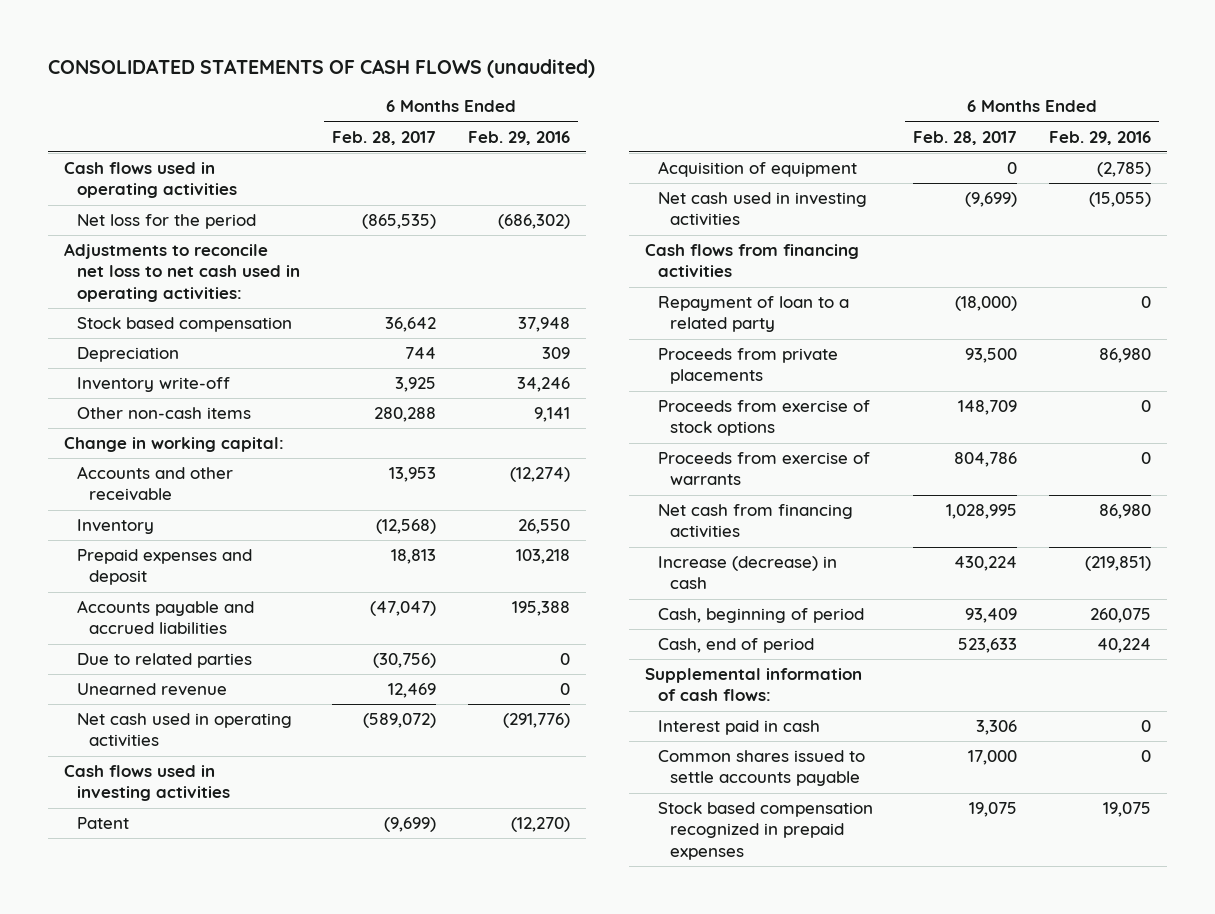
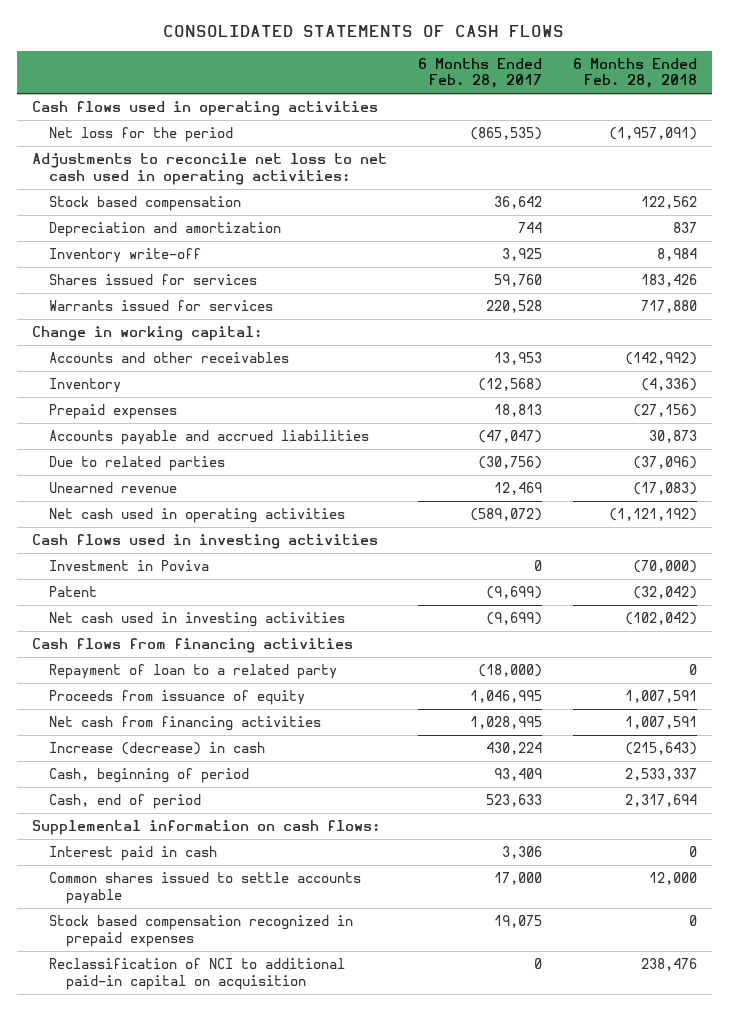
- CONSOLIDATED STATEMENTS OF CASH FLOWS (unaudited)
+ CONSOLIDATED STATEMENTS OF CASH FLOWS
- | 6 Months Ended Feb. 28, 2017 | 6 Months Ended Feb. 29, 2016
+ | 6 Months Ended Feb. 28, 2017 | 6 Months Ended Feb. 28, 2018
- Depreciation | 744 | 309
+ Depreciation and amortization | 744 | 837
- Other non-cash items | 280,288 | 9,141
+ Shares issued for services | 59,760 | 183,426
+ Warrants issued for services | 220,528 | 717,880
- Accounts and other receivable | 13,953 | (12,274)
+ Accounts and other receivables | 13,953 | (142,992)
- Prepaid expenses and deposit | 18,813 | 103,218
+ Prepaid expenses | 18,813 | (27,156)
+ Investment in Poviva | 0 | (70,000)
- Acquisition of equipment | 0 | (2,785)
- Proceeds from private placements | 93,500 | 86,980
- Proceeds from exercise of stock options | 148,709 | 0
- Proceeds from exercise of warrants | 804,786 | 0
+ Proceeds from issuance of equity | 1,046,995 | 1,007,591
- Supplemental information of cash flows:
+ Supplemental information on cash flows:
+ Reclassification of NCI to additional paid-in capital on acquisition | 0 | 238,476

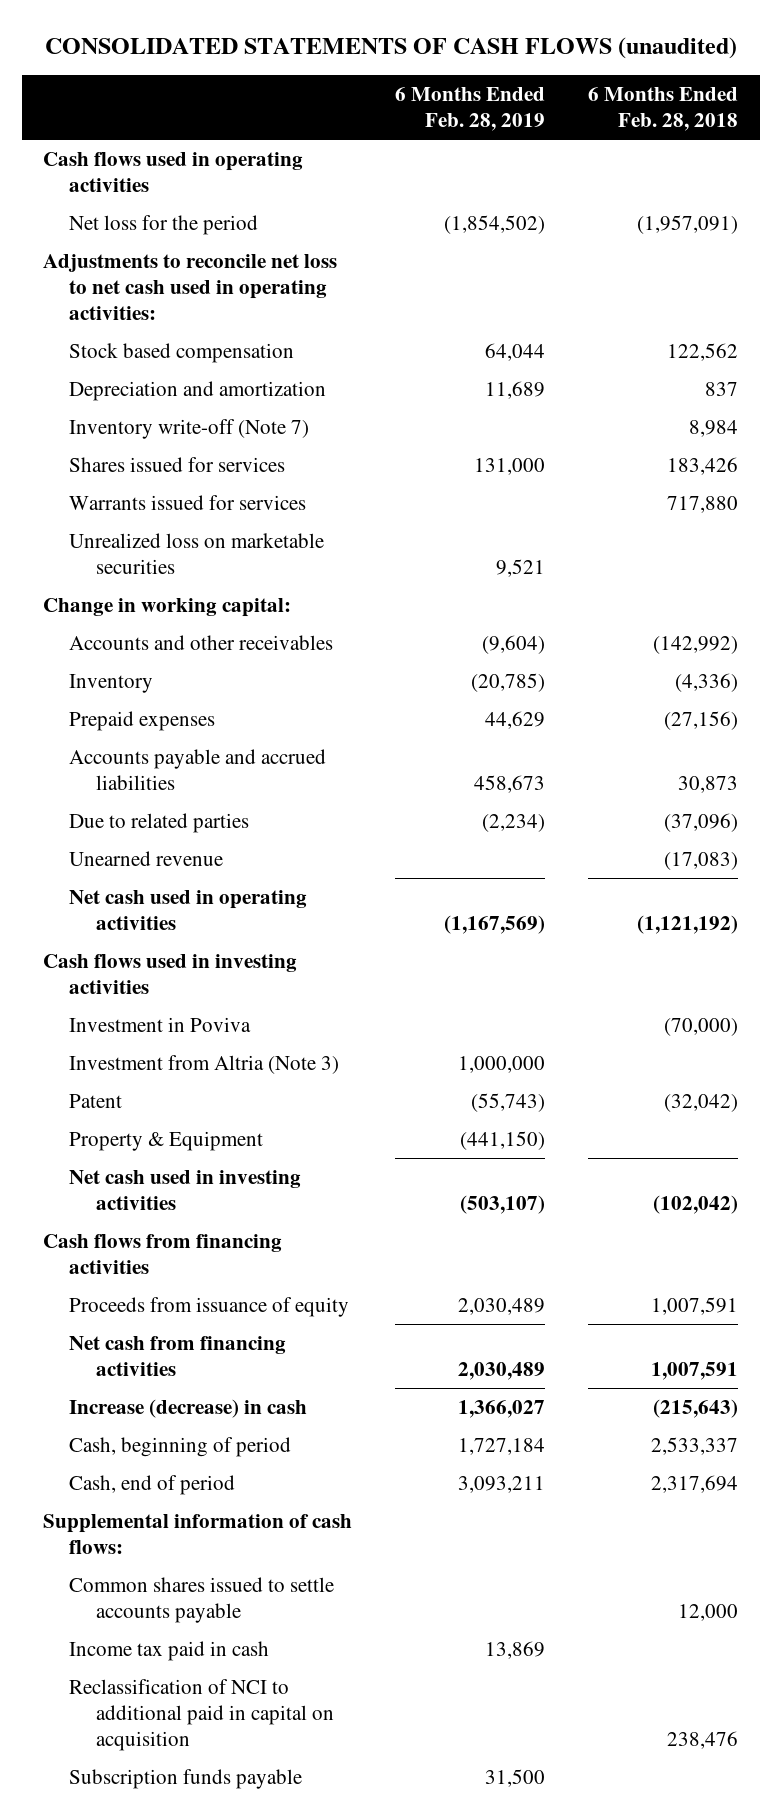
- CONSOLIDATED STATEMENTS OF CASH FLOWS
+ CONSOLIDATED STATEMENTS OF CASH FLOWS (unaudited)
- | 6 Months Ended Feb. 28, 2017 | 6 Months Ended Feb. 28, 2018
+ | 6 Months Ended Feb. 28, 2019 | 6 Months Ended Feb. 28, 2018
- Inventory write-off | 3,925 | 8,984
+ Inventory write-off (Note 7) | | 8,984
+ Unrealized loss on marketable securities | 9,521 |
+ Investment from Altria (Note 3) | 1,000,000 |
+ Property & Equipment | (441,150) |
- Repayment of loan to a related party | (18,000) | 0
- Supplemental information on cash flows:
- Interest paid in cash | 3,306 | 0
+ Supplemental information of cash flows:
- Stock based compensation recognized in prepaid expenses | 19,075 | 0
- Reclassification of NCI to additional paid-in capital on acquisition | 0 | 238,476
+ Income tax paid in cash | 13,869 |
+ Reclassification of NCI to additional paid in capital on acquisition | | 238,476
+ Subscription funds payable | 31,500 |

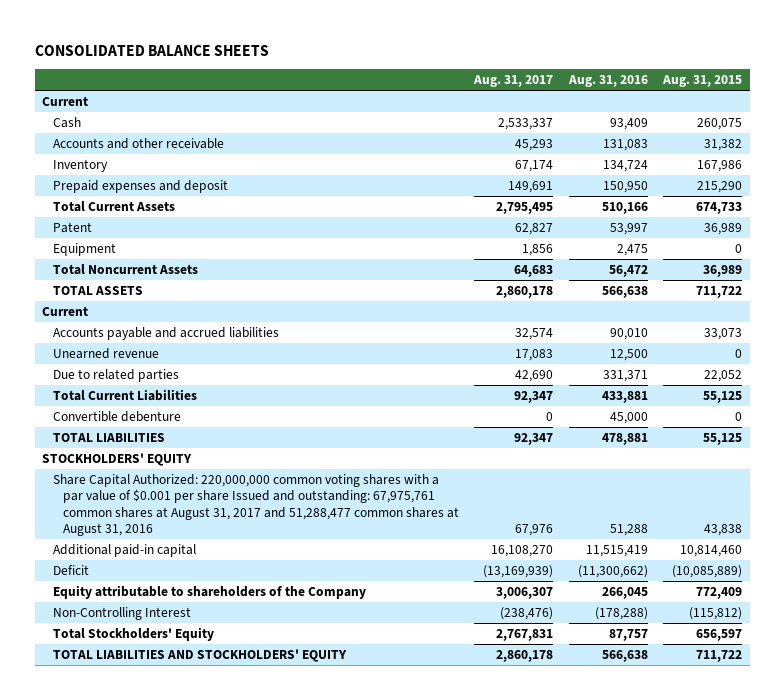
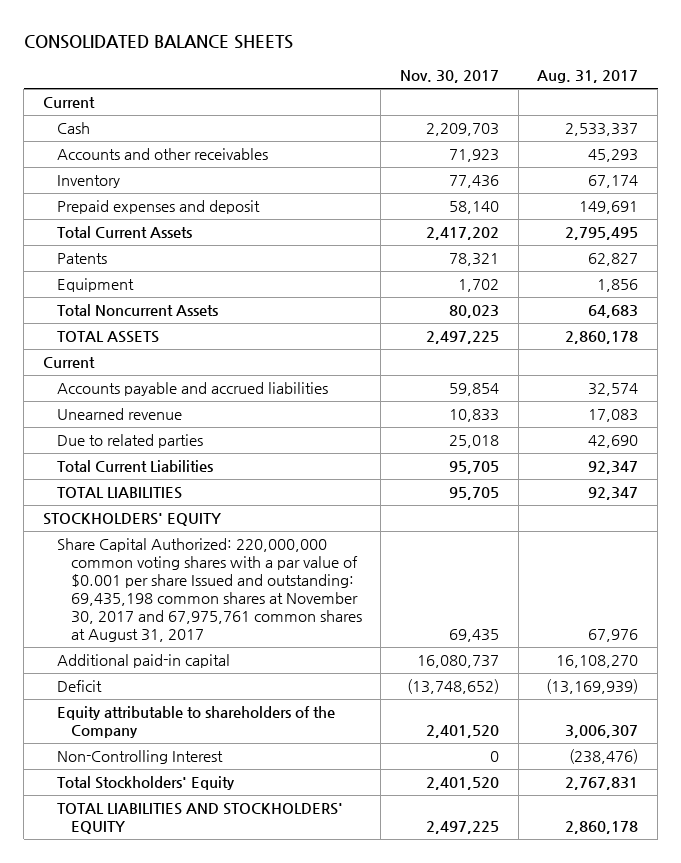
- | Aug. 31, 2017 | Aug. 31, 2016 | Aug. 31, 2015
+ | Nov. 30, 2017 | Aug. 31, 2017
- Accounts and other receivable | 45,293 | 131,083 | 31,382
+ Accounts and other receivables | 71,923 | 45,293
- Patent | 62,827 | 53,997 | 36,989
+ Patents | 78,321 | 62,827
- Convertible debenture | 0 | 45,000 | 0
- Share Capital Authorized: 220,000,000 common voting shares with a par value of $0.001 per share Issued and outstanding: 67,975,761 common shares at August 31, 2017 and 51,288,477 common shares at August 31, 2016 | 67,976 | 51,288 | 43,838
+ Share Capital Authorized: 220,000,000 common voting shares with a par value of $0.001 per share Issued and outstanding: 69,435,198 common shares at November 30, 2017 and 67,975,761 common shares at August 31, 2017 | 69,435 | 67,976

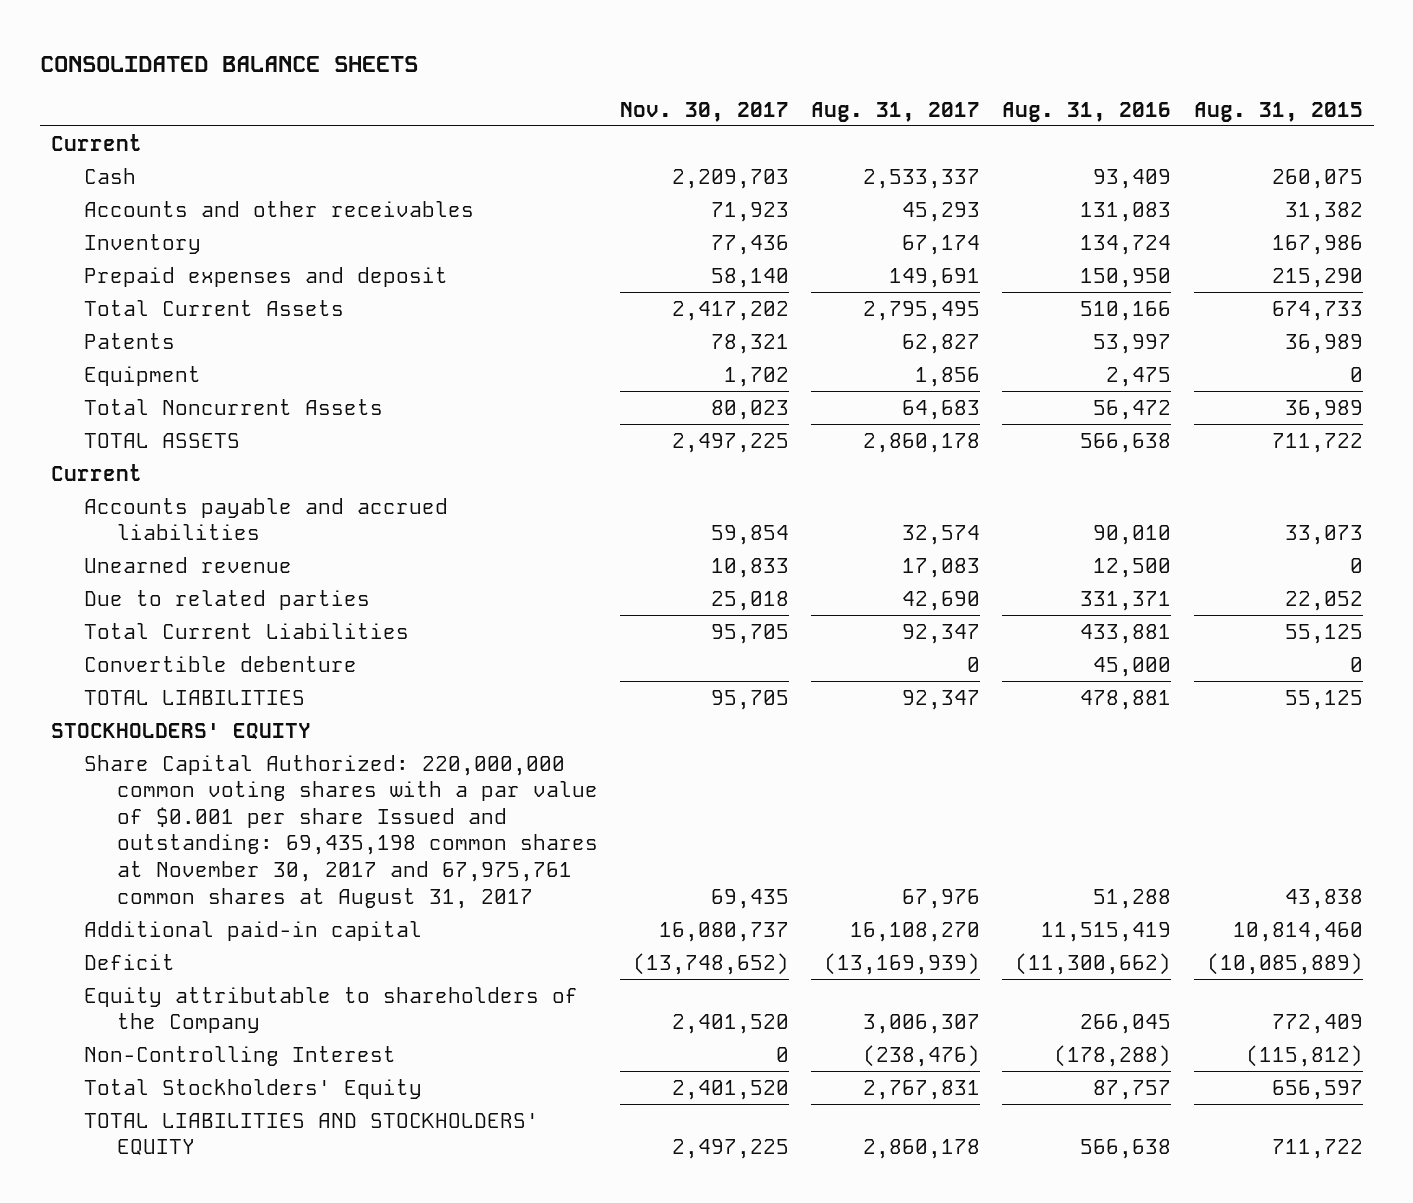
- | Nov. 30, 2017 | Aug. 31, 2017
+ | Nov. 30, 2017 | Aug. 31, 2017 | Aug. 31, 2016 | Aug. 31, 2015
+ Convertible debenture | | 0 | 45,000 | 0

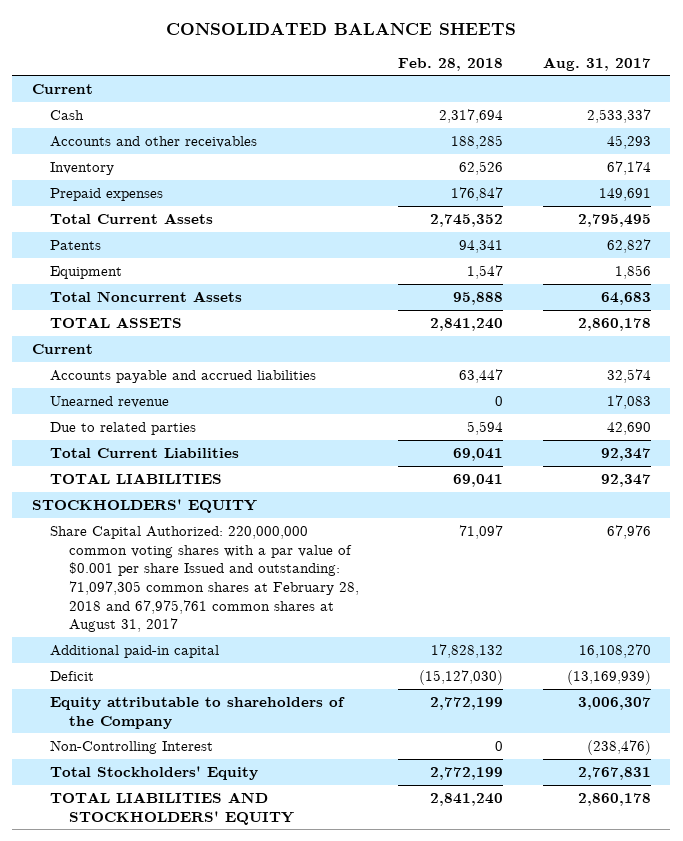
- | Nov. 30, 2017 | Aug. 31, 2017 | Aug. 31, 2016 | Aug. 31, 2015
+ | Feb. 28, 2018 | Aug. 31, 2017
- Prepaid expenses and deposit | 58,140 | 149,691 | 150,950 | 215,290
+ Prepaid expenses | 176,847 | 149,691
- Convertible debenture | | 0 | 45,000 | 0
- Share Capital Authorized: 220,000,000 common voting shares with a par value of $0.001 per share Issued and outstanding: 69,435,198 common shares at November 30, 2017 and 67,975,761 common shares at August 31, 2017 | 69,435 | 67,976 | 51,288 | 43,838
+ Share Capital Authorized: 220,000,000 common voting shares with a par value of $0.001 per share Issued and outstanding: 71,097,305 common shares at February 28, 2018 and 67,975,761 common shares at August 31, 2017 | 71,097 | 67,976

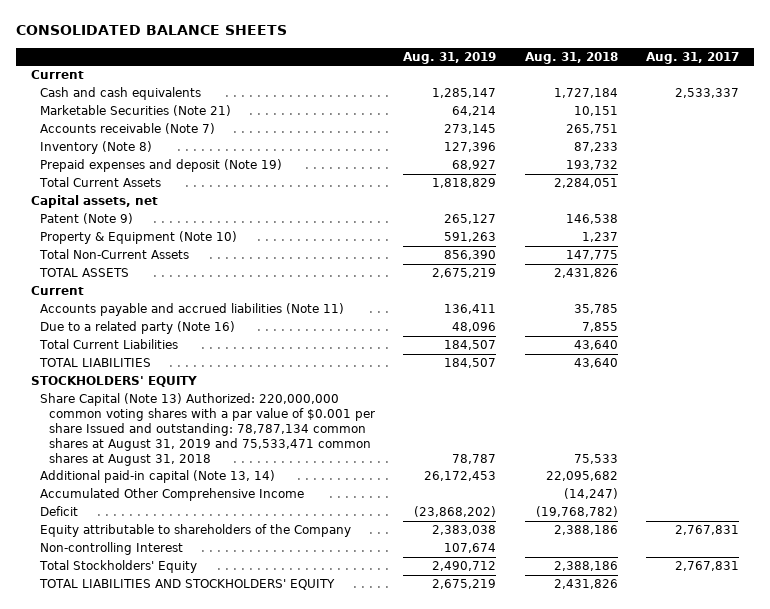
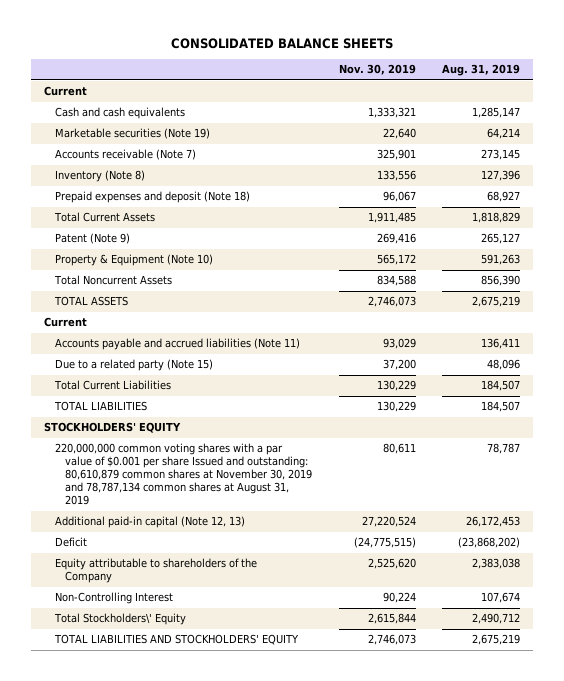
- | Aug. 31, 2019 | Aug. 31, 2018 | Aug. 31, 2017
+ | Nov. 30, 2019 | Aug. 31, 2019
- Marketable Securities (Note 21) | 64,214 | 10,151 |
+ Marketable securities (Note 19) | 22,640 | 64,214
- Prepaid expenses and deposit (Note 19) | 68,927 | 193,732 |
+ Prepaid expenses and deposit (Note 18) | 96,067 | 68,927
- Capital assets, net
- Total Non-Current Assets | 856,390 | 147,775 |
+ Total Noncurrent Assets | 834,588 | 856,390
- Due to a related party (Note 16) | 48,096 | 7,855 |
+ Due to a related party (Note 15) | 37,200 | 48,096
- Share Capital (Note 13) Authorized: 220,000,000 common voting shares with a par value of $0.001 per share Issued and outstanding: 78,787,134 common shares at August 31, 2019 and 75,533,471 common shares at August 31, 2018 | 78,787 | 75,533 |
- Additional paid-in capital (Note 13, 14) | 26,172,453 | 22,095,682 |
- Accumulated Other Comprehensive Income | | (14,247) |
+ 220,000,000 common voting shares with a par value of $0.001 per share Issued and outstanding: 80,610,879 common shares at November 30, 2019 and 78,787,134 common shares at August 31, 2019 | 80,611 | 78,787
+ Additional paid-in capital (Note 12, 13) | 27,220,524 | 26,172,453
- Non-controlling Interest | 107,674 | |
- Total Stockholders' Equity | 2,490,712 | 2,388,186 | 2,767,831
+ Non-Controlling Interest | 90,224 | 107,674
+ Total Stockholders\' Equity | 2,615,844 | 2,490,712

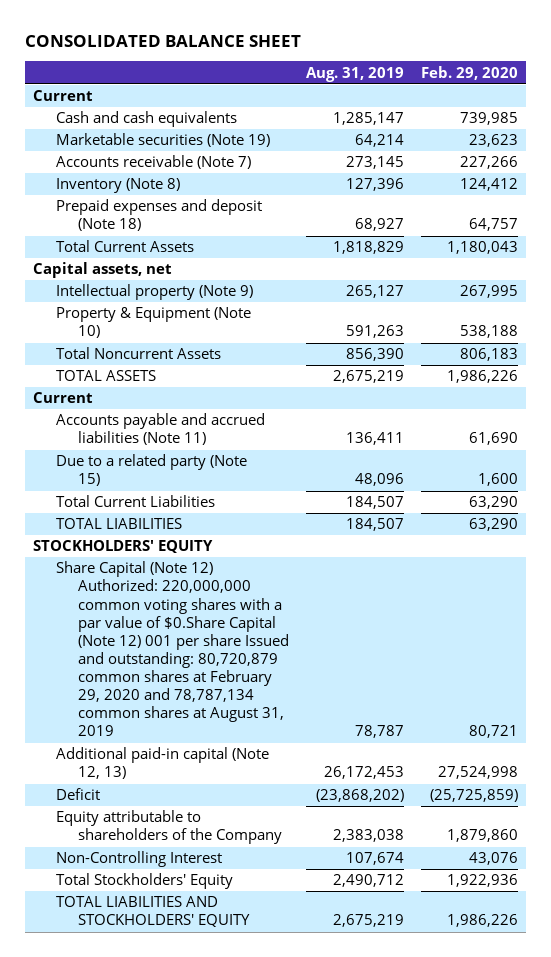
- CONSOLIDATED BALANCE SHEETS
+ CONSOLIDATED BALANCE SHEET
- | Nov. 30, 2019 | Aug. 31, 2019
+ | Aug. 31, 2019 | Feb. 29, 2020
- Patent (Note 9) | 269,416 | 265,127
+ Capital assets, net
+ Intellectual property (Note 9) | 265,127 | 267,995
- 220,000,000 common voting shares with a par value of $0.001 per share Issued and outstanding: 80,610,879 common shares at November 30, 2019 and 78,787,134 common shares at August 31, 2019 | 80,611 | 78,787
+ Share Capital (Note 12) Authorized: 220,000,000 common voting shares with a par value of $0.Share Capital (Note 12) 001 per share Issued and outstanding: 80,720,879 common shares at February 29, 2020 and 78,787,134 common shares at August 31, 2019 | 78,787 | 80,721
- Total Stockholders\' Equity | 2,615,844 | 2,490,712
+ Total Stockholders' Equity | 2,490,712 | 1,922,936

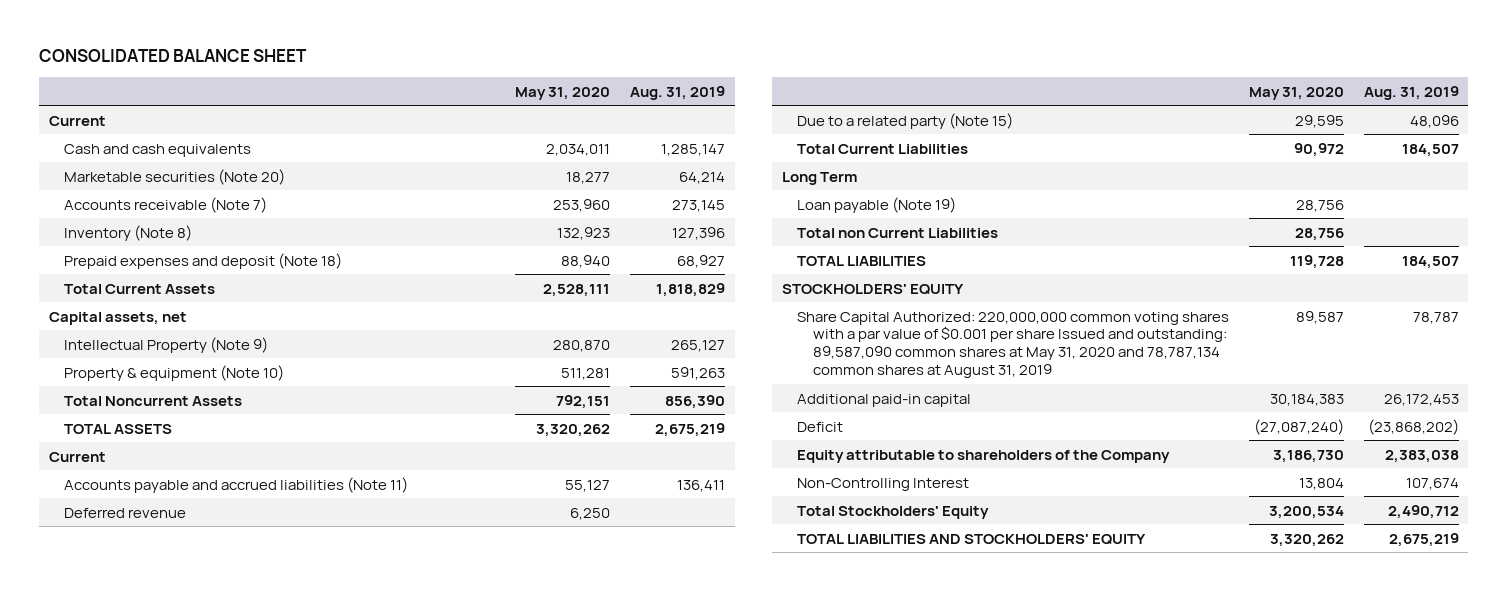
- | Aug. 31, 2019 | Feb. 29, 2020
+ | May 31, 2020 | Aug. 31, 2019
- Marketable securities (Note 19) | 64,214 | 23,623
+ Marketable securities (Note 20) | 18,277 | 64,214
- Intellectual property (Note 9) | 265,127 | 267,995
- Property & Equipment (Note 10) | 591,263 | 538,188
+ Intellectual Property (Note 9) | 280,870 | 265,127
+ Property & equipment (Note 10) | 511,281 | 591,263
+ Deferred revenue | 6,250 |
+ Long Term
+ Loan payable (Note 19) | 28,756 |
+ Total non Current Liabilities | 28,756 |
- Share Capital (Note 12) Authorized: 220,000,000 common voting shares with a par value of $0.Share Capital (Note 12) 001 per share Issued and outstanding: 80,720,879 common shares at February 29, 2020 and 78,787,134 common shares at August 31, 2019 | 78,787 | 80,721
- Additional paid-in capital (Note 12, 13) | 26,172,453 | 27,524,998
+ Share Capital Authorized: 220,000,000 common voting shares with a par value of $0.001 per share Issued and outstanding: 89,587,090 common shares at May 31, 2020 and 78,787,134 common shares at August 31, 2019 | 89,587 | 78,787
+ Additional paid-in capital | 30,184,383 | 26,172,453

